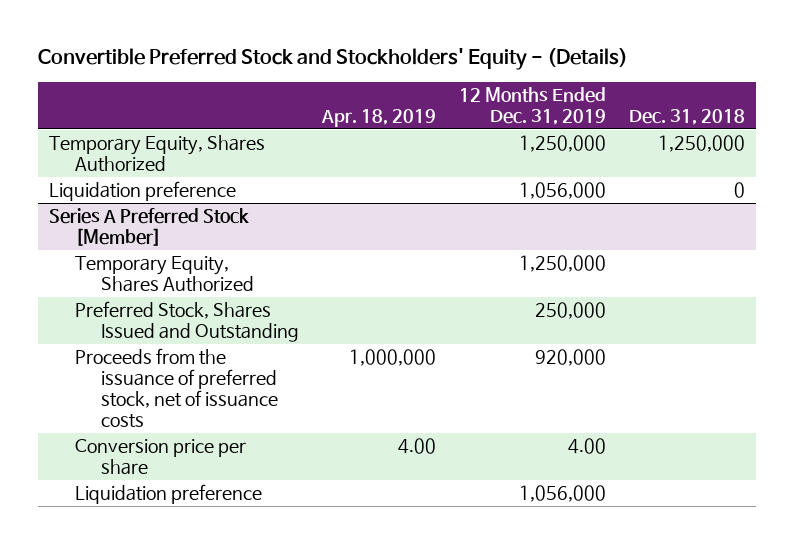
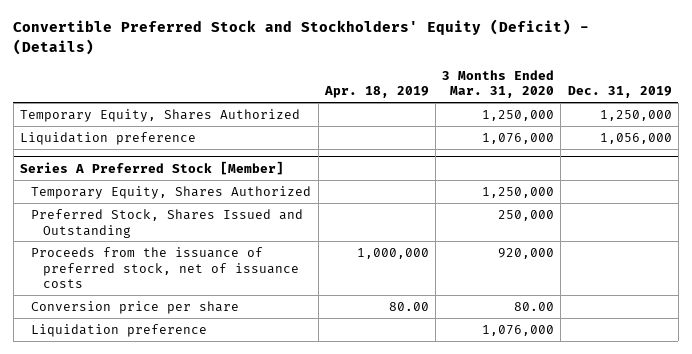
- Convertible Preferred Stock and Stockholders' Equity - (Details)
+ Convertible Preferred Stock and Stockholders' Equity (Deficit) - (Details)
- | Apr. 18, 2019 | 12 Months Ended Dec. 31, 2019 | Dec. 31, 2018
+ | Apr. 18, 2019 | 3 Months Ended Mar. 31, 2020 | Dec. 31, 2019
@ Series A Preferred Stock [Member]
- Conversion price per share | 4.00 | 4.00 |
+ Conversion price per share | 80.00 | 80.00 |

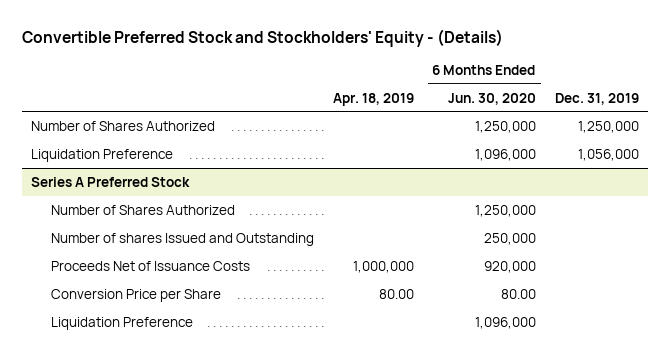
- Convertible Preferred Stock and Stockholders' Equity (Deficit) - (Details)
+ Convertible Preferred Stock and Stockholders' Equity - (Details)
- | Apr. 18, 2019 | 3 Months Ended Mar. 31, 2020 | Dec. 31, 2019
+ | Apr. 18, 2019 | 6 Months Ended Jun. 30, 2020 | Dec. 31, 2019
- Temporary Equity, Shares Authorized | | 1,250,000 | 1,250,000
- Liquidation preference | | 1,076,000 | 1,056,000
- Series A Preferred Stock [Member]
- Temporary Equity, Shares Authorized | | 1,250,000 |
- Preferred Stock, Shares Issued and Outstanding | | 250,000 |
- Proceeds from the issuance of preferred stock, net of issuance costs | 1,000,000 | 920,000 |
- Conversion price per share | 80.00 | 80.00 |
- Liquidation preference | | 1,076,000 |
+ Number of Shares Authorized | | 1,250,000 | 1,250,000
+ Liquidation Preference | | 1,096,000 | 1,056,000
+ Series A Preferred Stock
+ Number of Shares Authorized | | 1,250,000 |
+ Number of shares Issued and Outstanding | | 250,000 |
+ Proceeds Net of Issuance Costs | 1,000,000 | 920,000 |
+ Conversion Price per Share | 80.00 | 80.00 |
+ Liquidation Preference | | 1,096,000 |

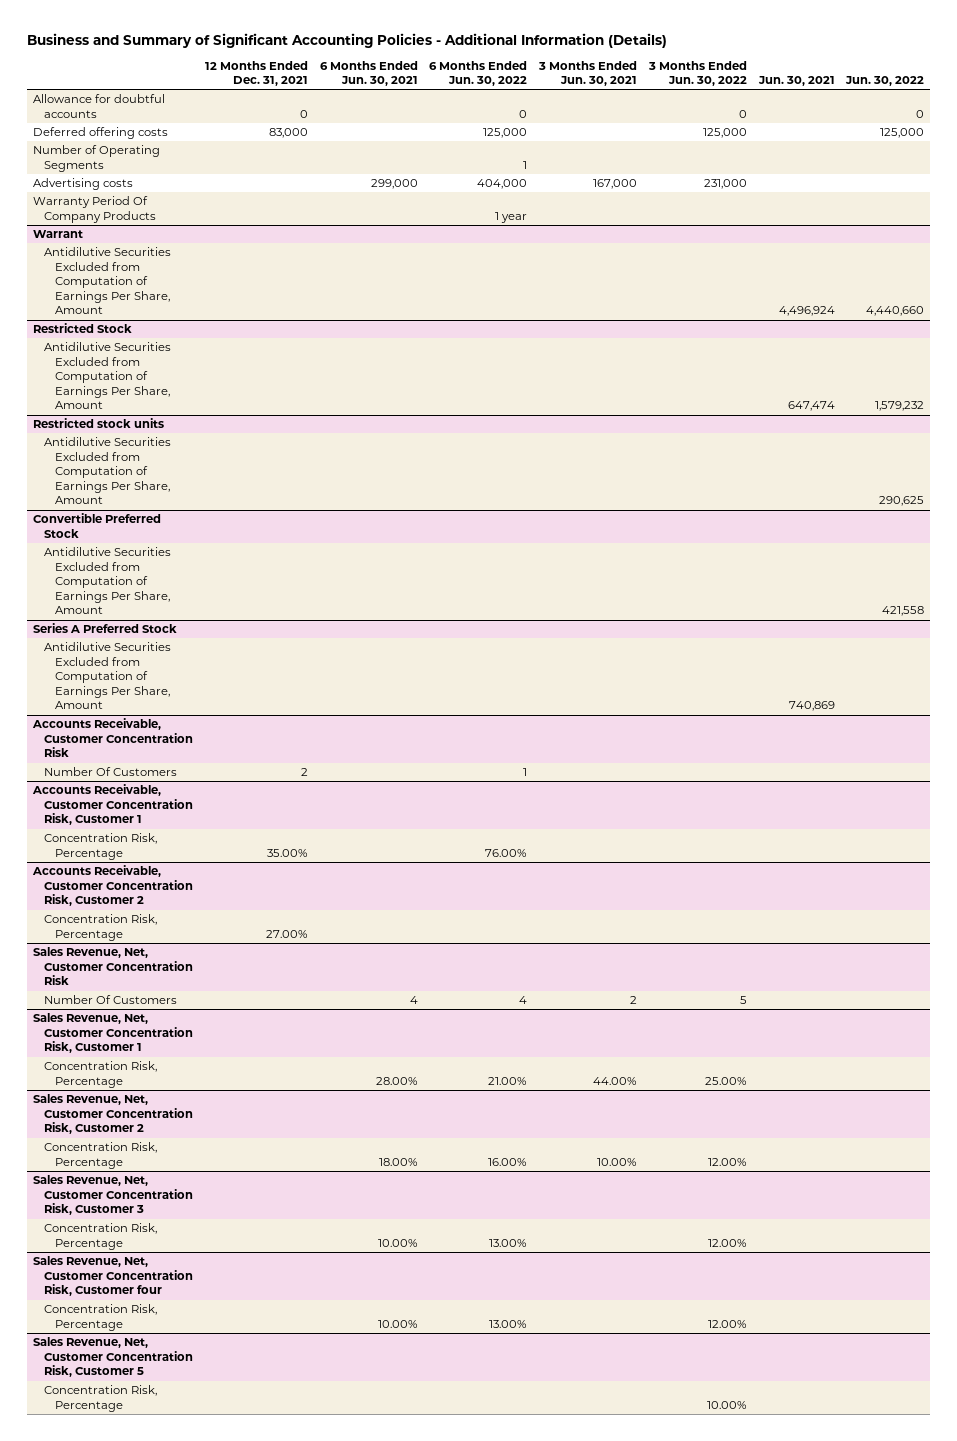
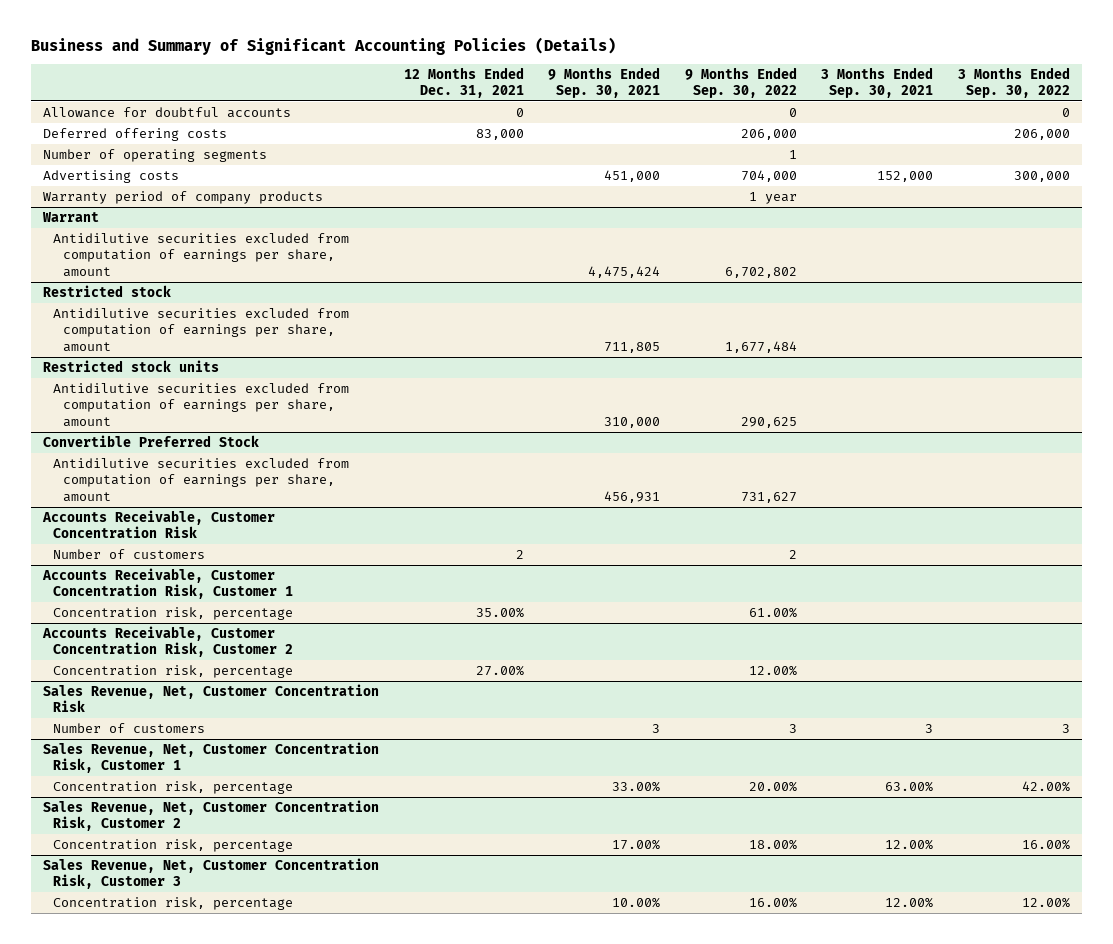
- Business and Summary of Significant Accounting Policies - Additional Information (Details)
+ Business and Summary of Significant Accounting Policies (Details)
- | 12 Months Ended Dec. 31, 2021 | 6 Months Ended Jun. 30, 2021 | 6 Months Ended Jun. 30, 2022 | 3 Months Ended Jun. 30, 2021 | 3 Months Ended Jun. 30, 2022 | Jun. 30, 2021 | Jun. 30, 2022
+ | 12 Months Ended Dec. 31, 2021 | 9 Months Ended Sep. 30, 2021 | 9 Months Ended Sep. 30, 2022 | 3 Months Ended Sep. 30, 2021 | 3 Months Ended Sep. 30, 2022
- Number of Operating Segments | | | 1 | | | |
+ Number of operating segments | | | 1 | |
- Warranty Period Of Company Products | | | 1 year | | | |
+ Warranty period of company products | | | 1 year | |
@ Warrant
- Antidilutive Securities Excluded from Computation of Earnings Per Share, Amount | | | | | | 4,496,924 | 4,440,660
- Restricted Stock
- Antidilutive Securities Excluded from Computation of Earnings Per Share, Amount | | | | | | 647,474 | 1,579,232
@ Warrant
+ Antidilutive securities excluded from computation of earnings per share, amount | | 4,475,424 | 6,702,802 | |
+ Restricted stock
+ Antidilutive securities excluded from computation of earnings per share, amount | | 711,805 | 1,677,484 | |
@ Restricted stock units
- Antidilutive Securities Excluded from Computation of Earnings Per Share, Amount | | | | | | | 290,625
+ Antidilutive securities excluded from computation of earnings per share, amount | | 310,000 | 290,625 | |
@ Convertible Preferred Stock
- Antidilutive Securities Excluded from Computation of Earnings Per Share, Amount | | | | | | | 421,558
- Series A Preferred Stock
- Antidilutive Securities Excluded from Computation of Earnings Per Share, Amount | | | | | | 740,869 |
@ Convertible Preferred Stock
+ Antidilutive securities excluded from computation of earnings per share, amount | | 456,931 | 731,627 | |
@ Accounts Receivable, Customer Concentration Risk
- Number Of Customers | 2 | | 1 | | | |
+ Number of customers | 2 | | 2 | |
@ Accounts Receivable, Customer Concentration Risk, Customer 1
- Concentration Risk, Percentage | 35.00% | | 76.00% | | | |
+ Concentration risk, percentage | 35.00% | | 61.00% | |
@ Accounts Receivable, Customer Concentration Risk, Customer 2
- Concentration Risk, Percentage | 27.00% | | | | | |
+ Concentration risk, percentage | 27.00% | | 12.00% | |
@ Sales Revenue, Net, Customer Concentration Risk
- Number Of Customers | | 4 | 4 | 2 | 5 | |
+ Number of customers | | 3 | 3 | 3 | 3
@ Sales Revenue, Net, Customer Concentration Risk, Customer 1
- Concentration Risk, Percentage | | 28.00% | 21.00% | 44.00% | 25.00% | |
+ Concentration risk, percentage | | 33.00% | 20.00% | 63.00% | 42.00%
@ Sales Revenue, Net, Customer Concentration Risk, Customer 2
- Concentration Risk, Percentage | | 18.00% | 16.00% | 10.00% | 12.00% | |
+ Concentration risk, percentage | | 17.00% | 18.00% | 12.00% | 16.00%
@ Sales Revenue, Net, Customer Concentration Risk, Customer 3
- Concentration Risk, Percentage | | 10.00% | 13.00% | | 12.00% | |
- Sales Revenue, Net, Customer Concentration Risk, Customer four
- Concentration Risk, Percentage | | 10.00% | 13.00% | | 12.00% | |
- Sales Revenue, Net, Customer Concentration Risk, Customer 5
- Concentration Risk, Percentage | | | | | 10.00% | |
@ Sales Revenue, Net, Customer Concentration Risk, Customer 3
+ Concentration risk, percentage | | 10.00% | 16.00% | 12.00% | 12.00%

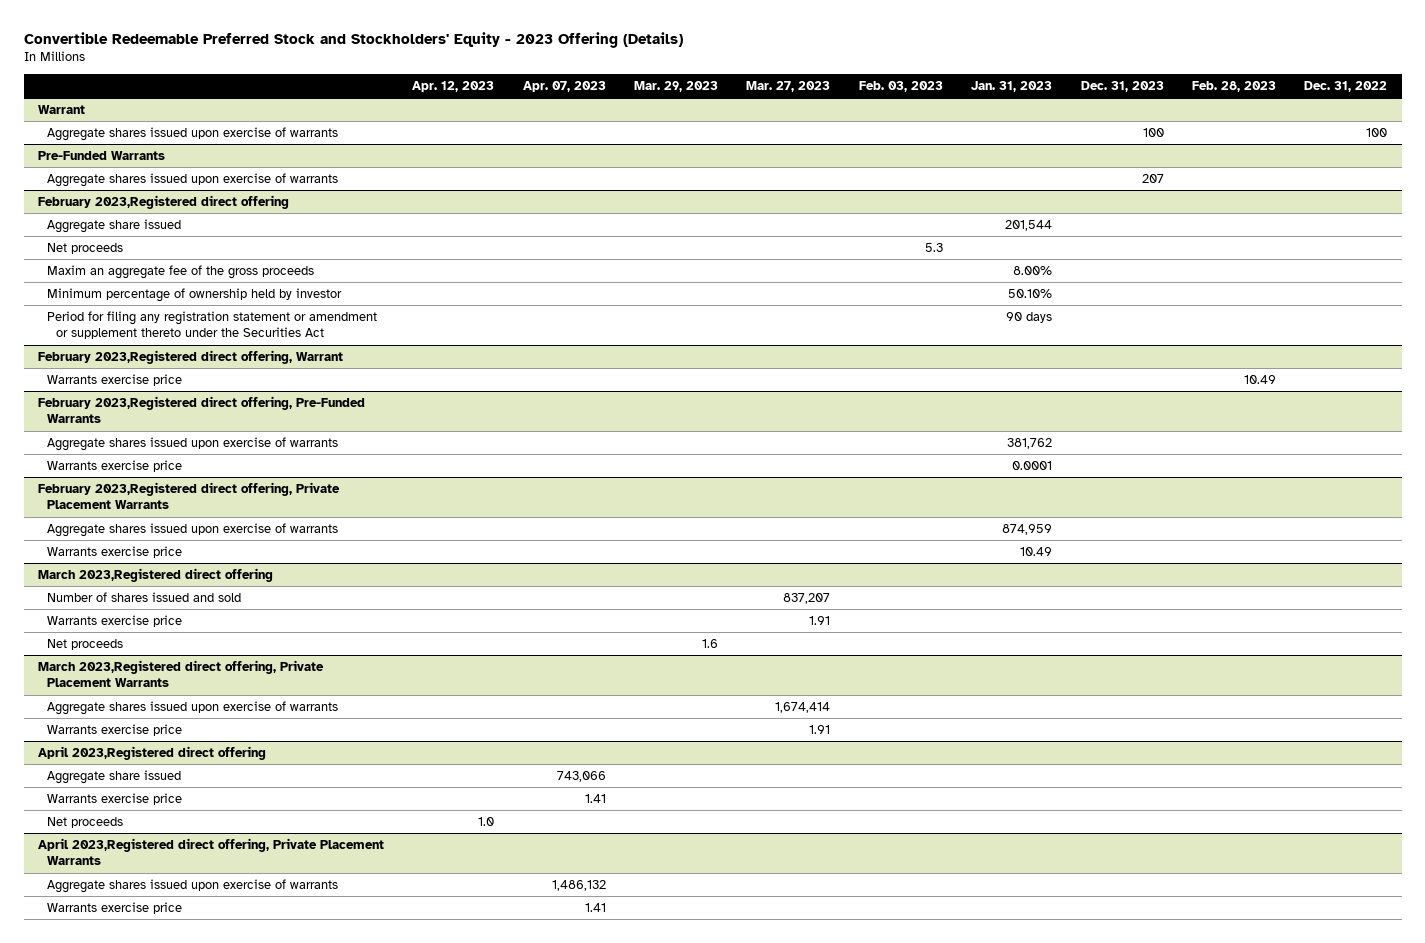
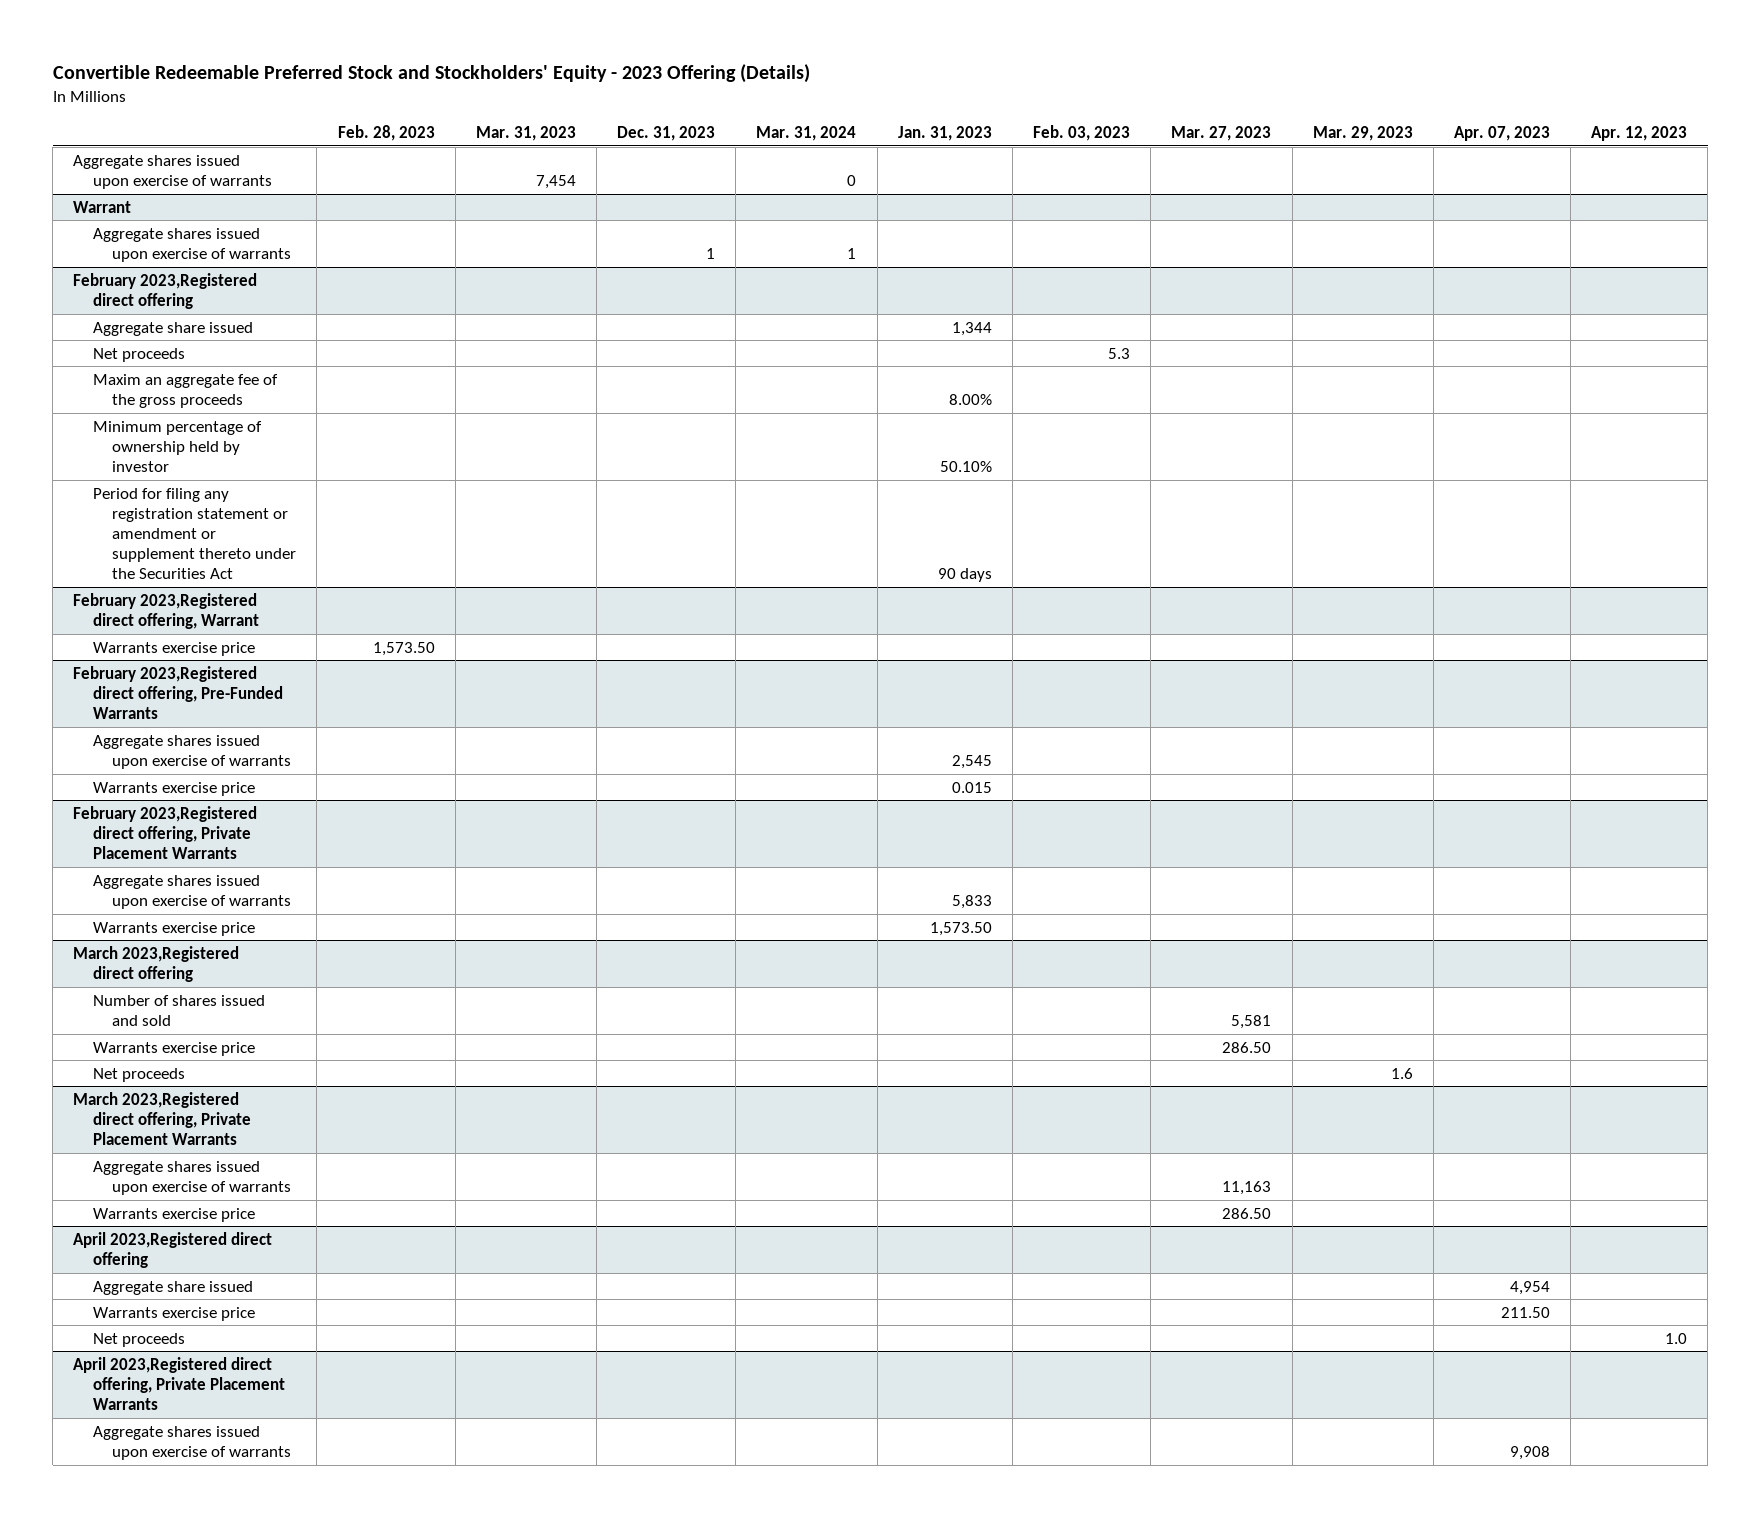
- | Apr. 12, 2023 | Apr. 07, 2023 | Mar. 29, 2023 | Mar. 27, 2023 | Feb. 03, 2023 | Jan. 31, 2023 | Dec. 31, 2023 | Feb. 28, 2023 | Dec. 31, 2022
+ | Feb. 28, 2023 | Mar. 31, 2023 | Dec. 31, 2023 | Mar. 31, 2024 | Jan. 31, 2023 | Feb. 03, 2023 | Mar. 27, 2023 | Mar. 29, 2023 | Apr. 07, 2023 | Apr. 12, 2023
+ Aggregate shares issued upon exercise of warrants | | 7,454 | | 0 | | | | | |
@ Warrant
- Aggregate shares issued upon exercise of warrants | | | | | | | 100 | | 100
- Pre-Funded Warrants
- Aggregate shares issued upon exercise of warrants | | | | | | | 207 | |
@ Warrant
+ Aggregate shares issued upon exercise of warrants | | | 1 | 1 | | | | | |
@ February 2023,Registered direct offering
- Aggregate share issued | | | | | | 201,544 | | |
+ Aggregate share issued | | | | | 1,344 | | | | |
@ February 2023,Registered direct offering, Warrant
- Warrants exercise price | | | | | | | | 10.49 |
+ Warrants exercise price | 1,573.50 | | | | | | | | |
@ February 2023,Registered direct offering, Pre-Funded Warrants
- Aggregate shares issued upon exercise of warrants | | | | | | 381,762 | | |
- Warrants exercise price | | | | | | 0.0001 | | |
+ Aggregate shares issued upon exercise of warrants | | | | | 2,545 | | | | |
+ Warrants exercise price | | | | | 0.015 | | | | |
@ February 2023,Registered direct offering, Private Placement Warrants
- Aggregate shares issued upon exercise of warrants | | | | | | 874,959 | | |
- Warrants exercise price | | | | | | 10.49 | | |
+ Aggregate shares issued upon exercise of warrants | | | | | 5,833 | | | | |
+ Warrants exercise price | | | | | 1,573.50 | | | | |
@ March 2023,Registered direct offering
- Number of shares issued and sold | | | | 837,207 | | | | |
- Warrants exercise price | | | | 1.91 | | | | |
+ Number of shares issued and sold | | | | | | | 5,581 | | |
+ Warrants exercise price | | | | | | | 286.50 | | |
@ March 2023,Registered direct offering, Private Placement Warrants
- Aggregate shares issued upon exercise of warrants | | | | 1,674,414 | | | | |
- Warrants exercise price | | | | 1.91 | | | | |
+ Aggregate shares issued upon exercise of warrants | | | | | | | 11,163 | | |
+ Warrants exercise price | | | | | | | 286.50 | | |
@ April 2023,Registered direct offering
- Aggregate share issued | | 743,066 | | | | | | |
- Warrants exercise price | | 1.41 | | | | | | |
+ Aggregate share issued | | | | | | | | | 4,954 |
+ Warrants exercise price | | | | | | | | | 211.50 |
@ April 2023,Registered direct offering, Private Placement Warrants
- Aggregate shares issued upon exercise of warrants | | 1,486,132 | | | | | | |
- Warrants exercise price | | 1.41 | | | | | | |
+ Aggregate shares issued upon exercise of warrants | | | | | | | | | 9,908 |

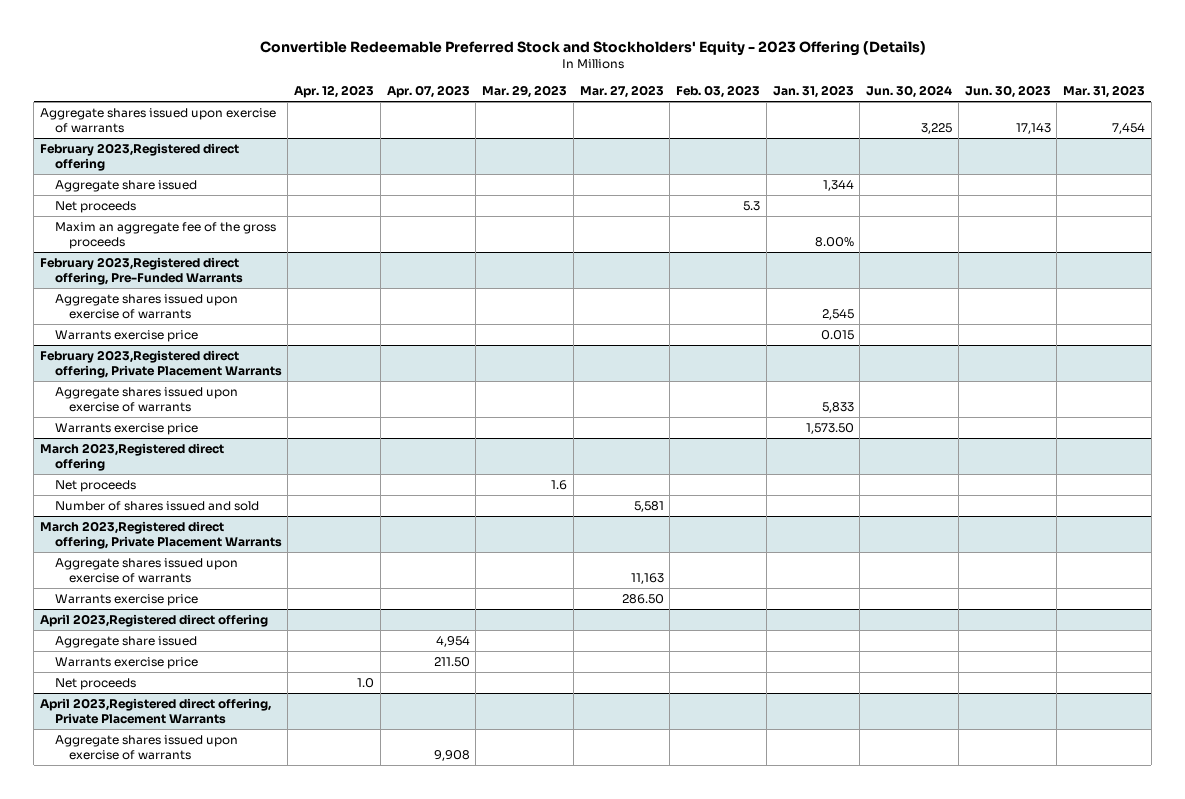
- | Feb. 28, 2023 | Mar. 31, 2023 | Dec. 31, 2023 | Mar. 31, 2024 | Jan. 31, 2023 | Feb. 03, 2023 | Mar. 27, 2023 | Mar. 29, 2023 | Apr. 07, 2023 | Apr. 12, 2023
+ | Apr. 12, 2023 | Apr. 07, 2023 | Mar. 29, 2023 | Mar. 27, 2023 | Feb. 03, 2023 | Jan. 31, 2023 | Jun. 30, 2024 | Jun. 30, 2023 | Mar. 31, 2023
- Warrant
- Aggregate shares issued upon exercise of warrants | | | 1 | 1 | | | | | |
@ February 2023,Registered direct offering
- Minimum percentage of ownership held by investor | | | | | 50.10% | | | | |
- Period for filing any registration statement or amendment or supplement thereto under the Securities Act | | | | | 90 days | | | | |
- February 2023,Registered direct offering, Warrant
- Warrants exercise price | 1,573.50 | | | | | | | | |
@ March 2023,Registered direct offering
- Warrants exercise price | | | | | | | 286.50 | | |
moved down: Number of shares issued and sold | | | | 5,581 | | | | |

